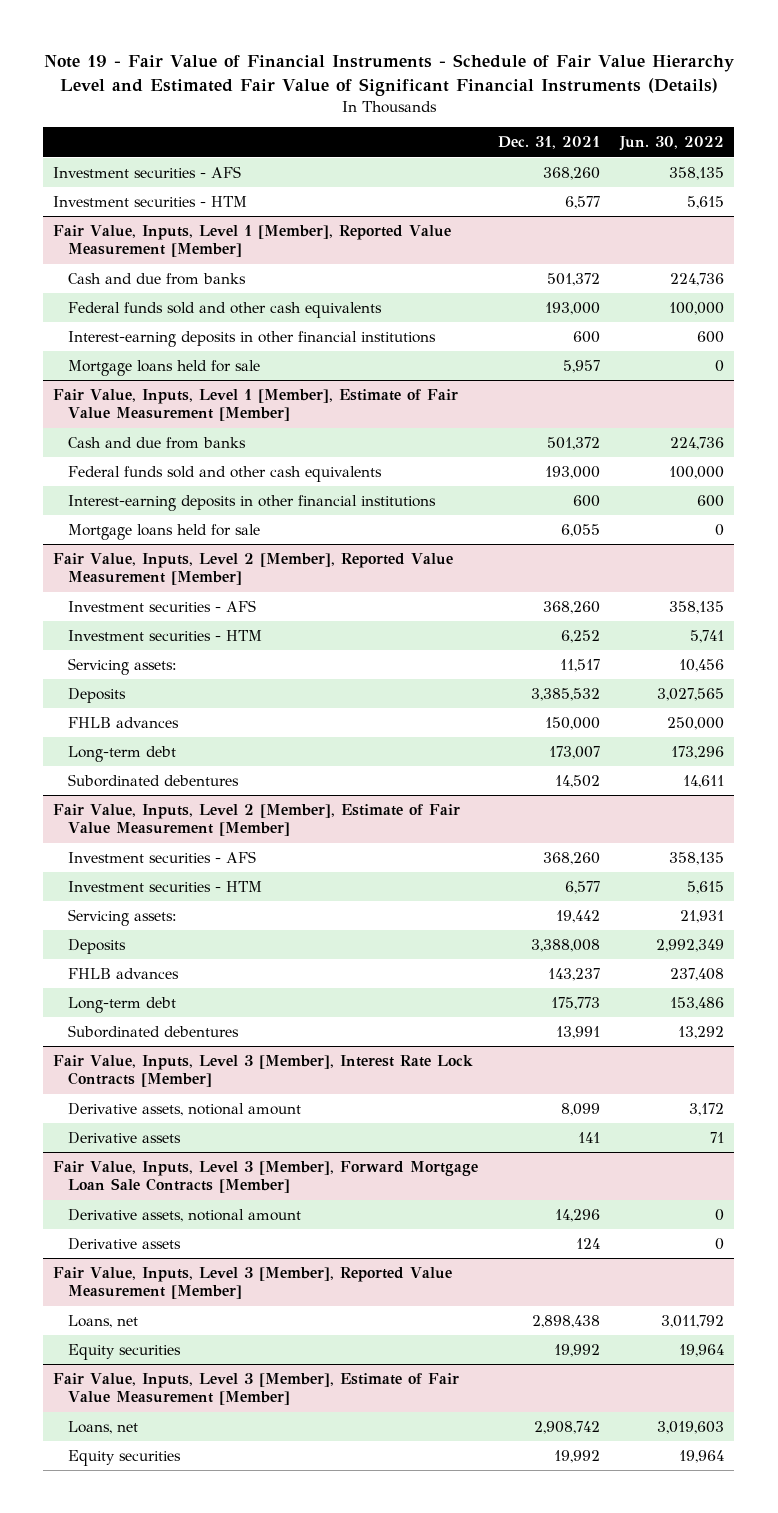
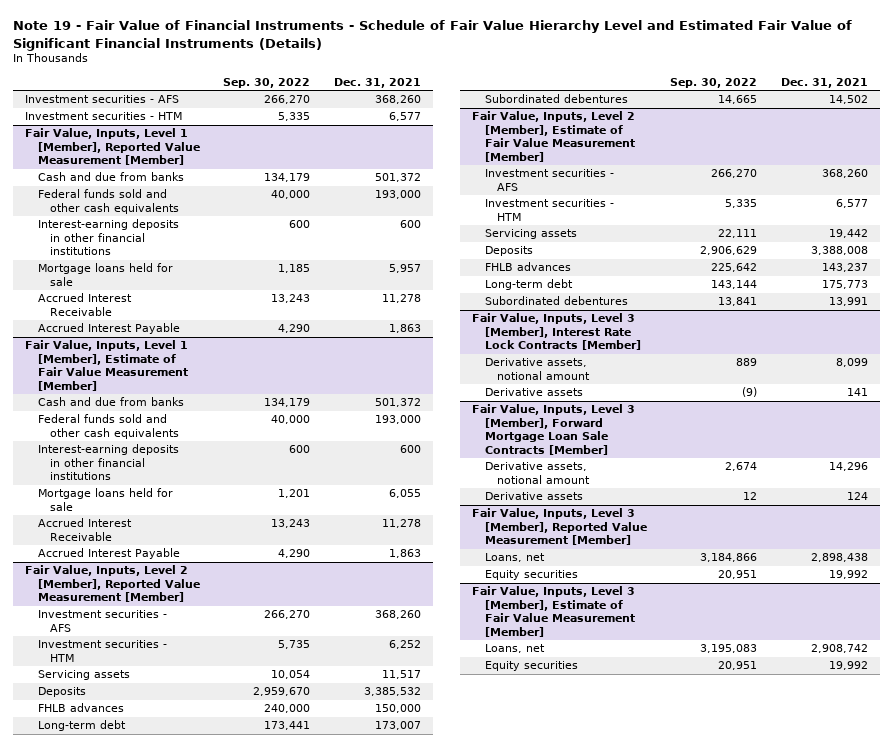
- | Dec. 31, 2021 | Jun. 30, 2022
+ | Sep. 30, 2022 | Dec. 31, 2021
@ Fair Value, Inputs, Level 1 [Member], Reported Value Measurement [Member]
+ Accrued Interest Receivable | 13,243 | 11,278
+ Accrued Interest Payable | 4,290 | 1,863
@ Fair Value, Inputs, Level 1 [Member], Estimate of Fair Value Measurement [Member]
+ Accrued Interest Receivable | 13,243 | 11,278
+ Accrued Interest Payable | 4,290 | 1,863
@ Fair Value, Inputs, Level 2 [Member], Reported Value Measurement [Member]
- Servicing assets: | 11,517 | 10,456
+ Servicing assets | 10,054 | 11,517
@ Fair Value, Inputs, Level 2 [Member], Estimate of Fair Value Measurement [Member]
- Servicing assets: | 19,442 | 21,931
+ Servicing assets | 22,111 | 19,442

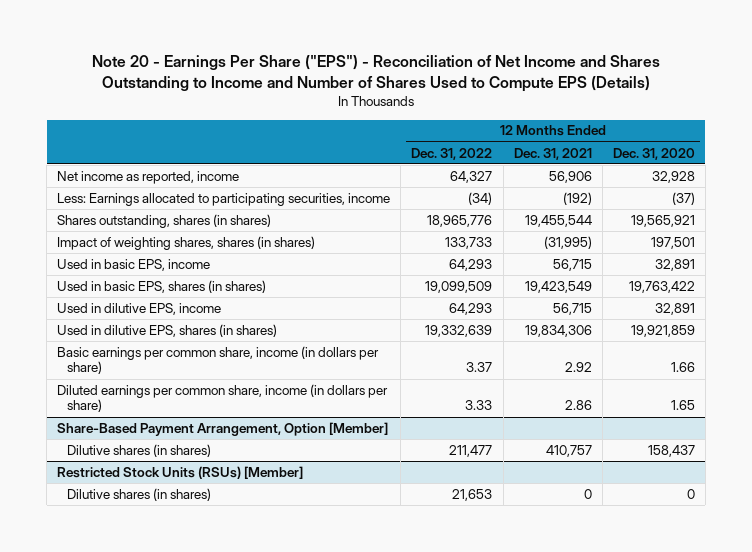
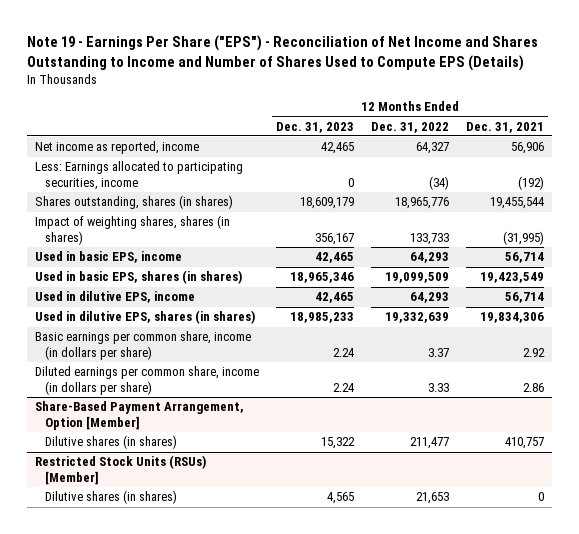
- Note 20 - Earnings Per Share ("EPS") - Reconciliation of Net Income and Shares Outstanding to Income and Number of Shares Used to Compute EPS (Details)
+ Note 19 - Earnings Per Share ("EPS") - Reconciliation of Net Income and Shares Outstanding to Income and Number of Shares Used to Compute EPS (Details)
- | 12 Months Ended Dec. 31, 2022 | 12 Months Ended Dec. 31, 2021 | 12 Months Ended Dec. 31, 2020
+ | 12 Months Ended Dec. 31, 2023 | 12 Months Ended Dec. 31, 2022 | 12 Months Ended Dec. 31, 2021
- Used in basic EPS, income | 64,293 | 56,715 | 32,891
+ Used in basic EPS, income | 42,465 | 64,293 | 56,714
- Used in dilutive EPS, income | 64,293 | 56,715 | 32,891
+ Used in dilutive EPS, income | 42,465 | 64,293 | 56,714

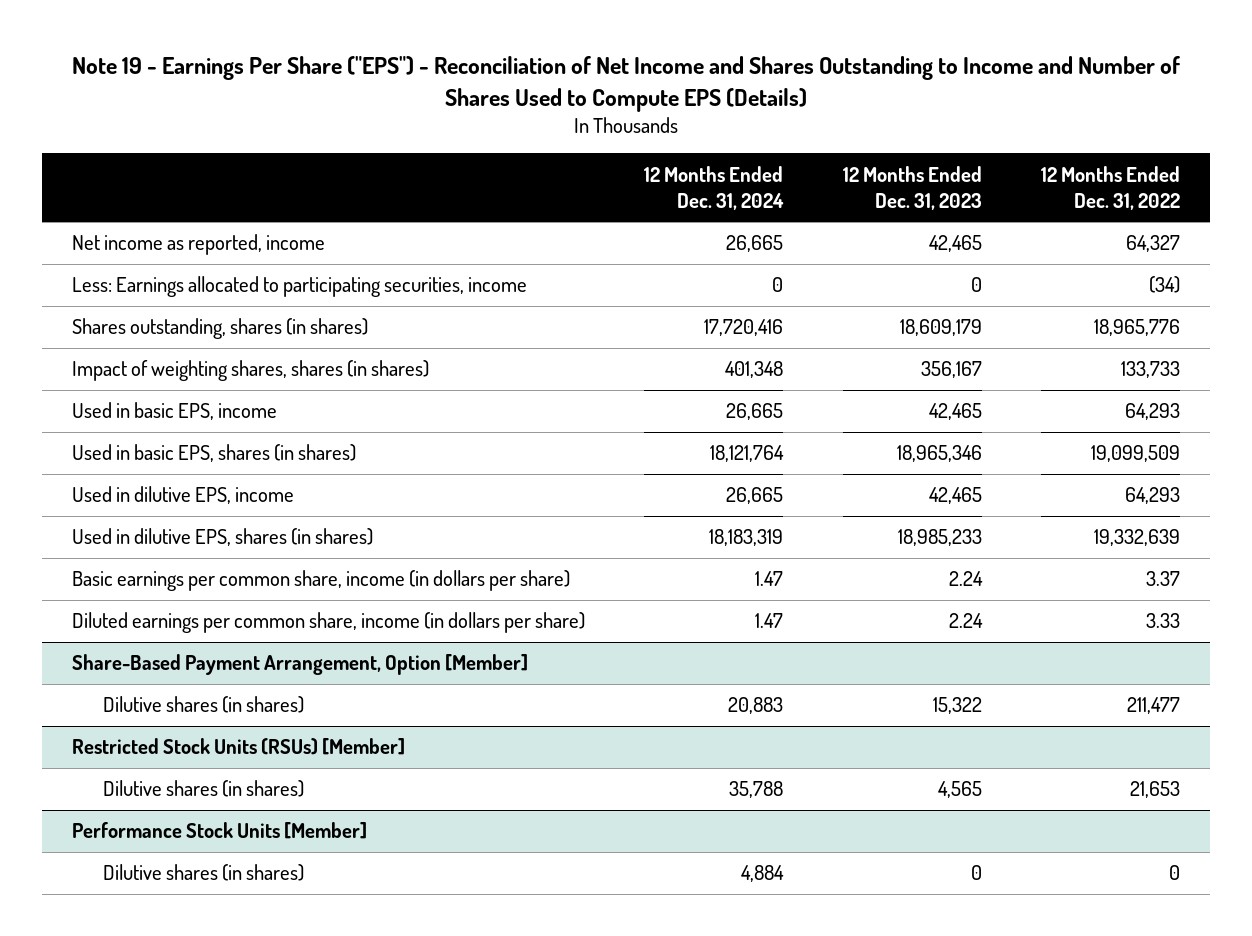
- | 12 Months Ended Dec. 31, 2023 | 12 Months Ended Dec. 31, 2022 | 12 Months Ended Dec. 31, 2021
+ | 12 Months Ended Dec. 31, 2024 | 12 Months Ended Dec. 31, 2023 | 12 Months Ended Dec. 31, 2022
+ Performance Stock Units [Member]
+ Dilutive shares (in shares) | 4,884 | 0 | 0

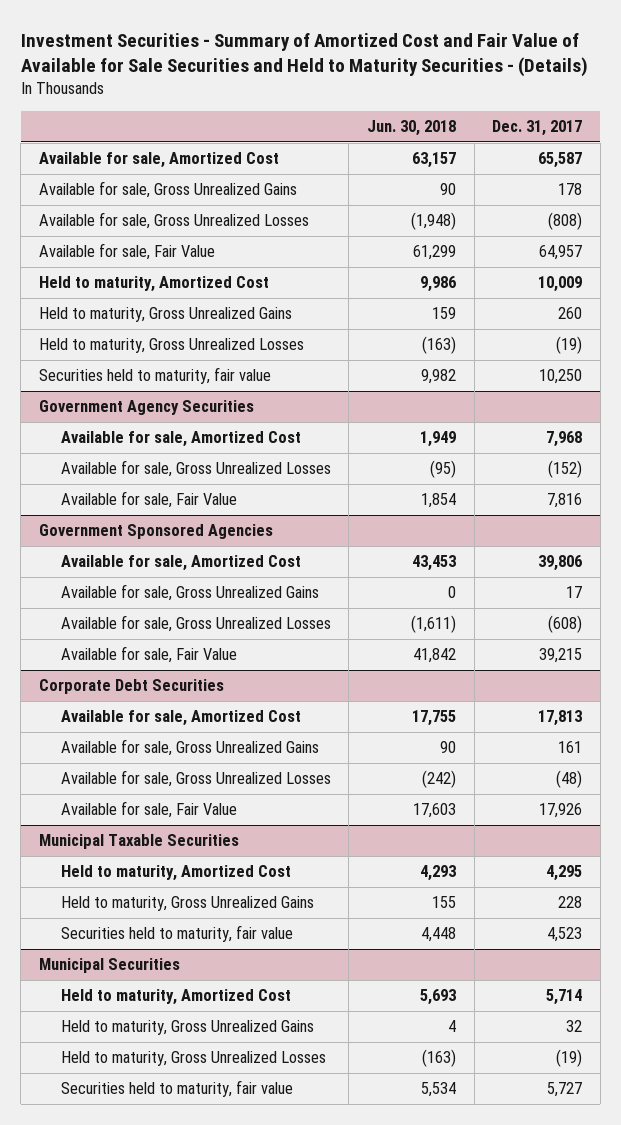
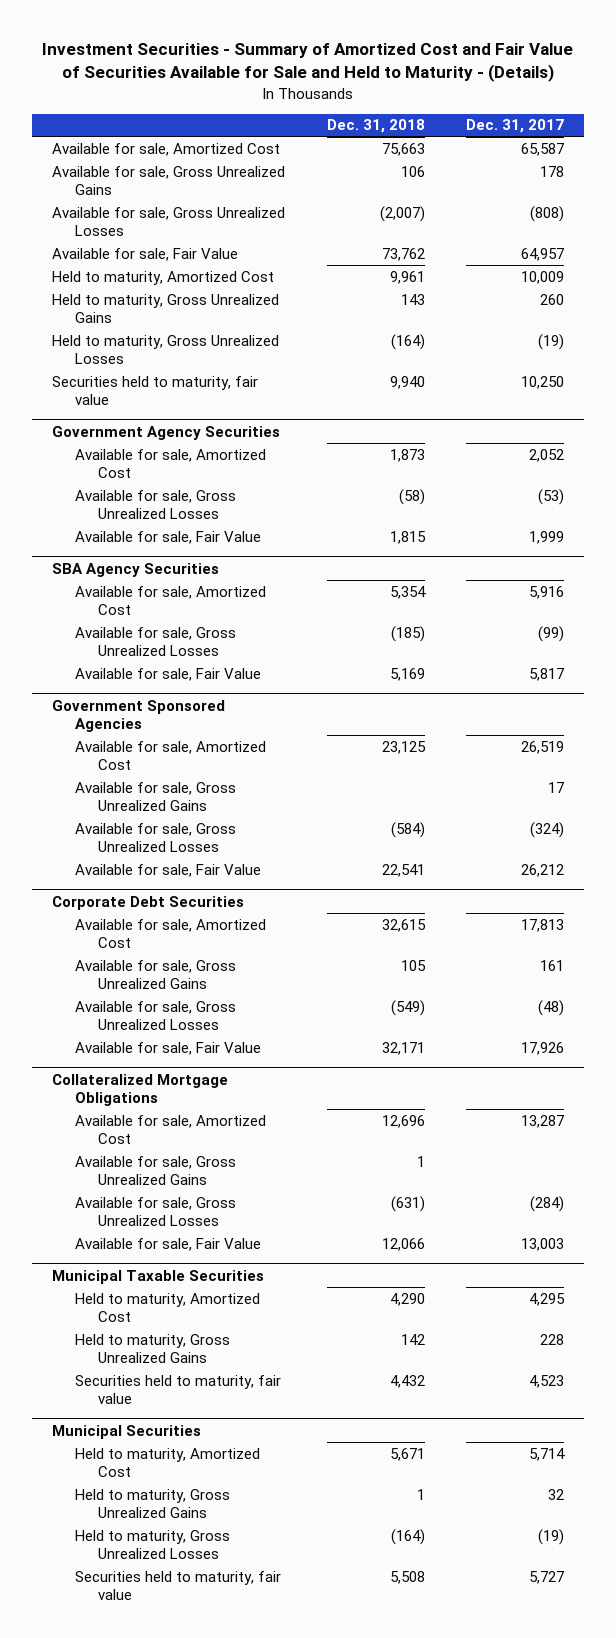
- Investment Securities - Summary of Amortized Cost and Fair Value of Available for Sale Securities and Held to Maturity Securities - (Details)
+ Investment Securities - Summary of Amortized Cost and Fair Value of Securities Available for Sale and Held to Maturity - (Details)
- | Jun. 30, 2018 | Dec. 31, 2017
+ | Dec. 31, 2018 | Dec. 31, 2017
@ Government Agency Securities
- Available for sale, Amortized Cost | 1,949 | 7,968
- Available for sale, Gross Unrealized Losses | (95) | (152)
- Available for sale, Fair Value | 1,854 | 7,816
+ Available for sale, Amortized Cost | 1,873 | 2,052
+ Available for sale, Gross Unrealized Losses | (58) | (53)
+ Available for sale, Fair Value | 1,815 | 1,999
+ SBA Agency Securities
+ Available for sale, Amortized Cost | 5,354 | 5,916
+ Available for sale, Gross Unrealized Losses | (185) | (99)
+ Available for sale, Fair Value | 5,169 | 5,817
@ Government Sponsored Agencies
- Available for sale, Amortized Cost | 43,453 | 39,806
+ Available for sale, Amortized Cost | 23,125 | 26,519
- Available for sale, Gross Unrealized Losses | (1,611) | (608)
- Available for sale, Fair Value | 41,842 | 39,215
+ Available for sale, Gross Unrealized Losses | (584) | (324)
+ Available for sale, Fair Value | 22,541 | 26,212
+ Collateralized Mortgage Obligations
+ Available for sale, Amortized Cost | 12,696 | 13,287
+ Available for sale, Gross Unrealized Gains | 1 |
+ Available for sale, Gross Unrealized Losses | (631) | (284)
+ Available for sale, Fair Value | 12,066 | 13,003

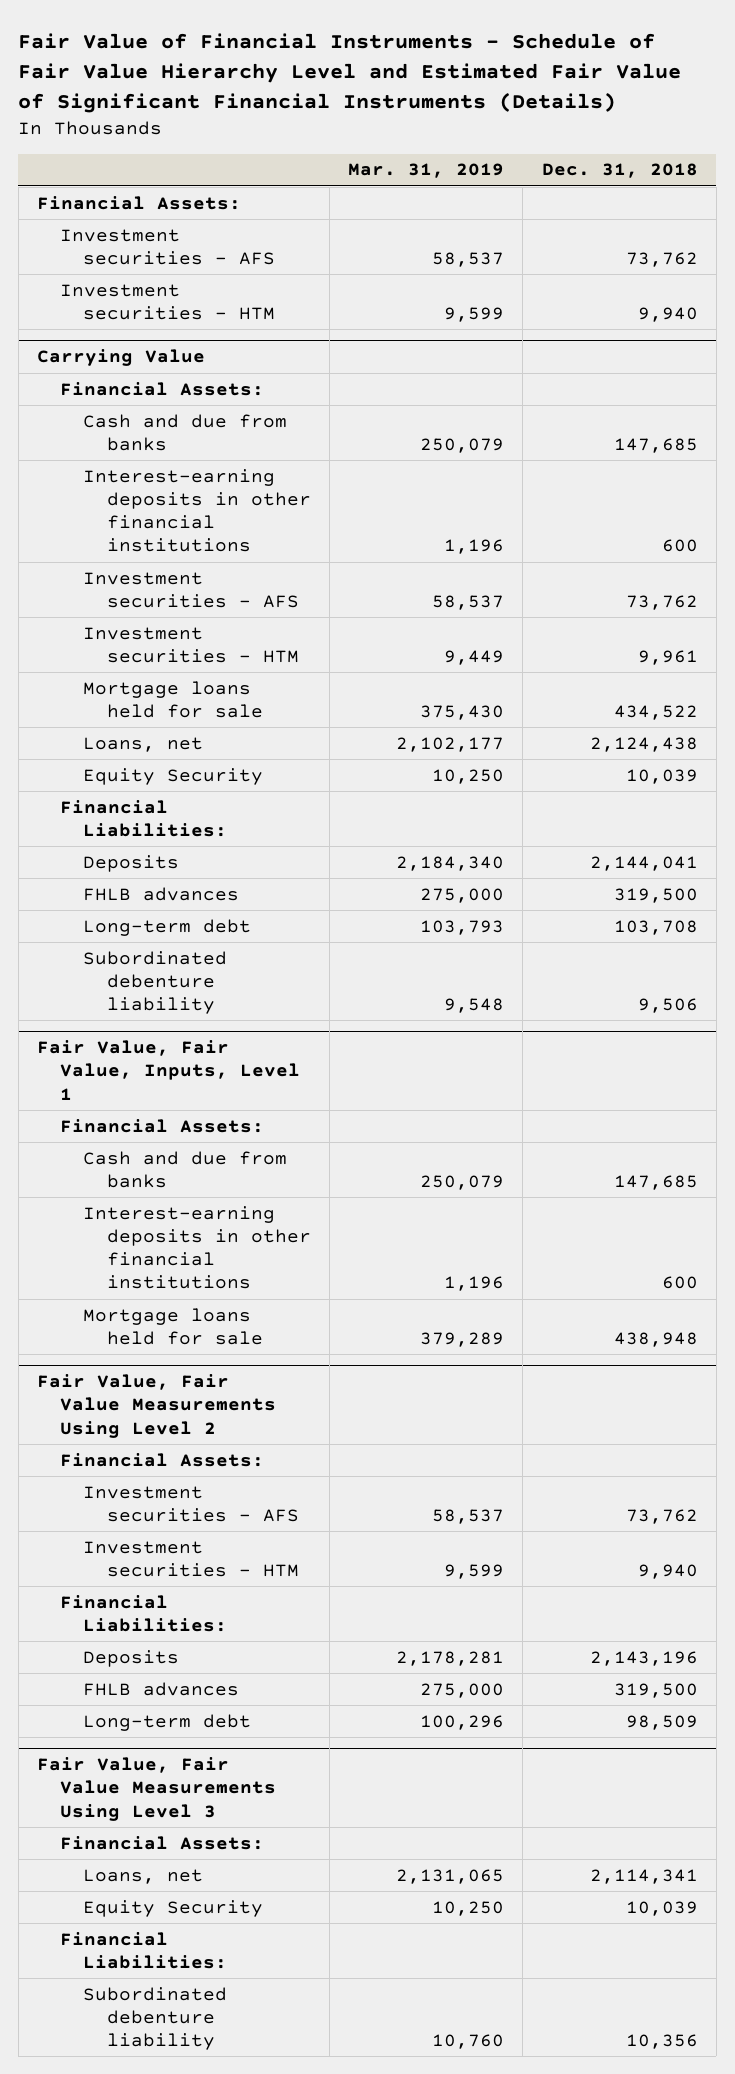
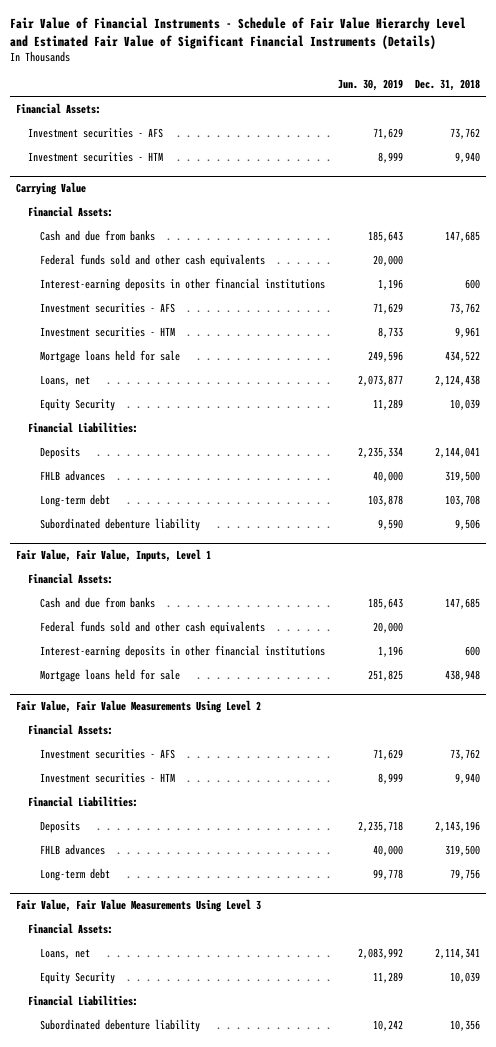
- | Mar. 31, 2019 | Dec. 31, 2018
+ | Jun. 30, 2019 | Dec. 31, 2018
@ Carrying Value
+ Federal funds sold and other cash equivalents | 20,000 |
@ Fair Value, Fair Value, Inputs, Level 1
+ Federal funds sold and other cash equivalents | 20,000 |
@ Fair Value, Fair Value Measurements Using Level 2
- Long-term debt | 100,296 | 98,509
+ Long-term debt | 99,778 | 79,756

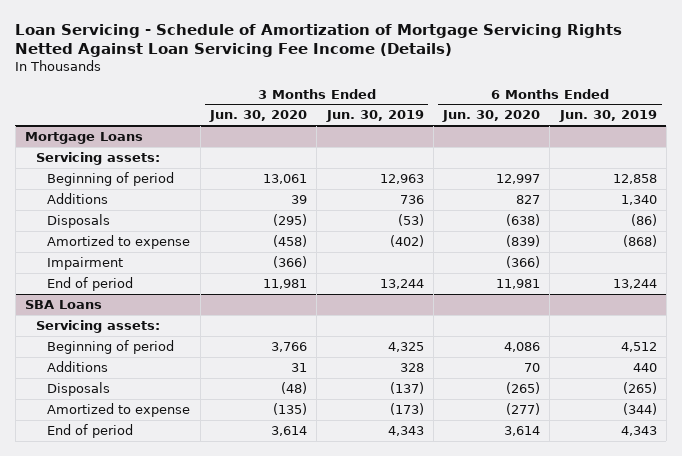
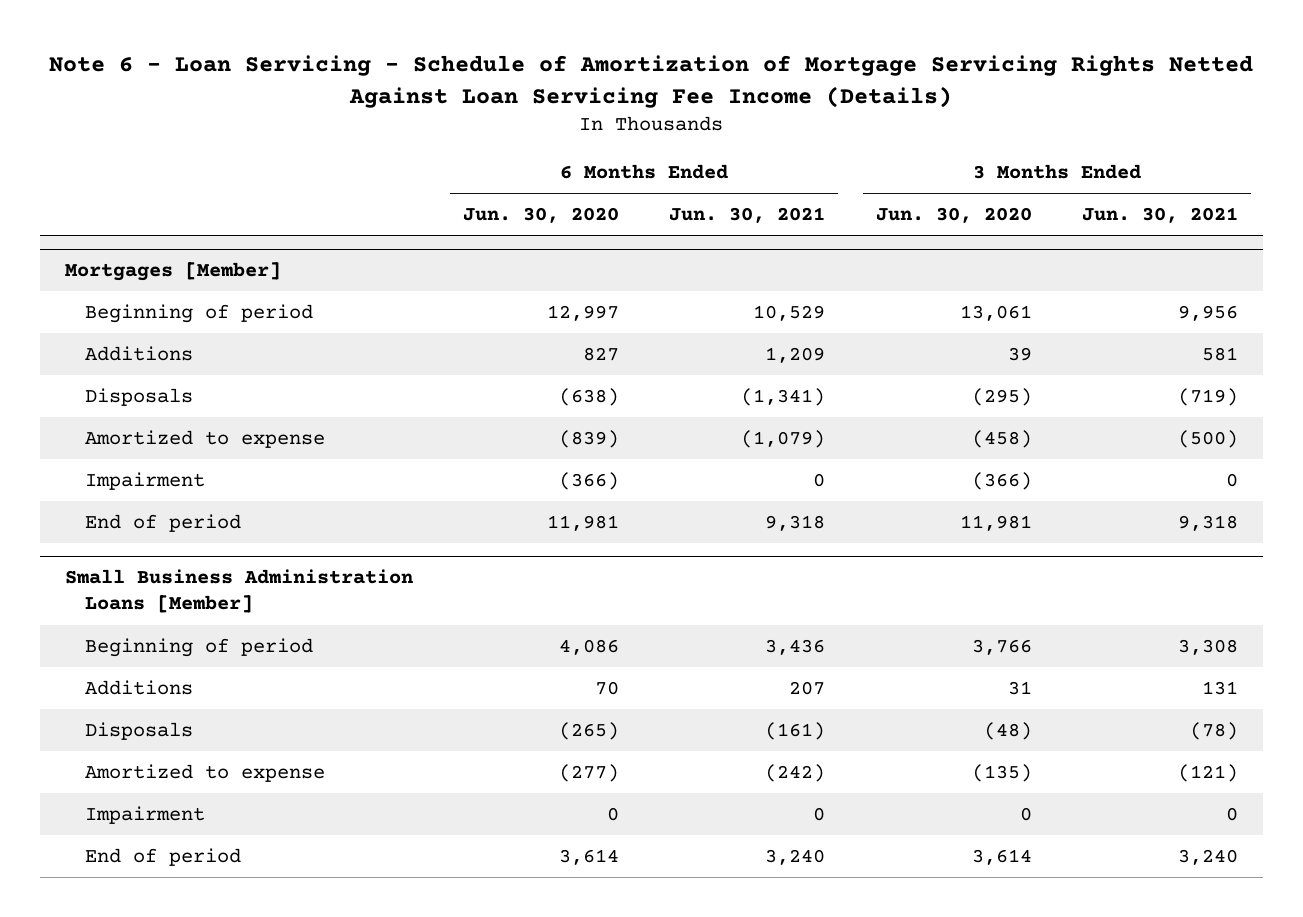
- Loan Servicing - Schedule of Amortization of Mortgage Servicing Rights Netted Against Loan Servicing Fee Income (Details)
+ Note 6 - Loan Servicing - Schedule of Amortization of Mortgage Servicing Rights Netted Against Loan Servicing Fee Income (Details)
- | 3 Months Ended Jun. 30, 2020 | 3 Months Ended Jun. 30, 2019 | 6 Months Ended Jun. 30, 2020 | 6 Months Ended Jun. 30, 2019
+ | 6 Months Ended Jun. 30, 2020 | 6 Months Ended Jun. 30, 2021 | 3 Months Ended Jun. 30, 2020 | 3 Months Ended Jun. 30, 2021
- Mortgage Loans
- Servicing assets:
+ Mortgages [Member]
- SBA Loans
- Servicing assets:
+ Small Business Administration Loans [Member]
+ Impairment | 0 | 0 | 0 | 0

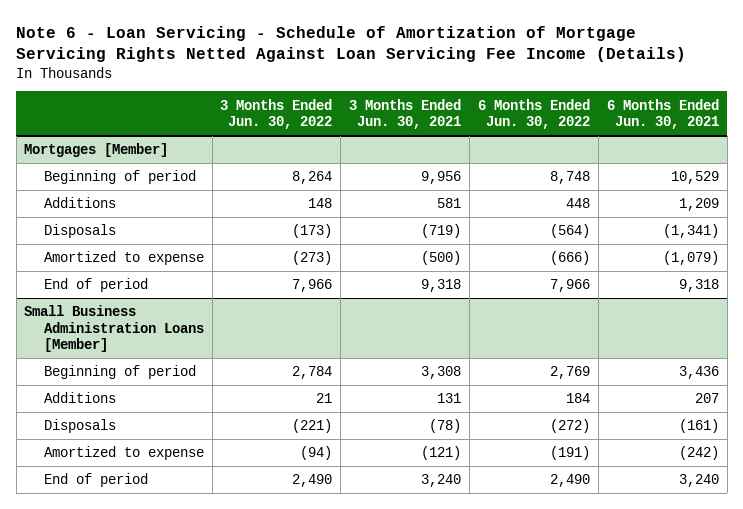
- | 6 Months Ended Jun. 30, 2020 | 6 Months Ended Jun. 30, 2021 | 3 Months Ended Jun. 30, 2020 | 3 Months Ended Jun. 30, 2021
+ | 3 Months Ended Jun. 30, 2022 | 3 Months Ended Jun. 30, 2021 | 6 Months Ended Jun. 30, 2022 | 6 Months Ended Jun. 30, 2021
@ Mortgages [Member]
- Impairment | (366) | 0 | (366) | 0
@ Small Business Administration Loans [Member]
- Impairment | 0 | 0 | 0 | 0

